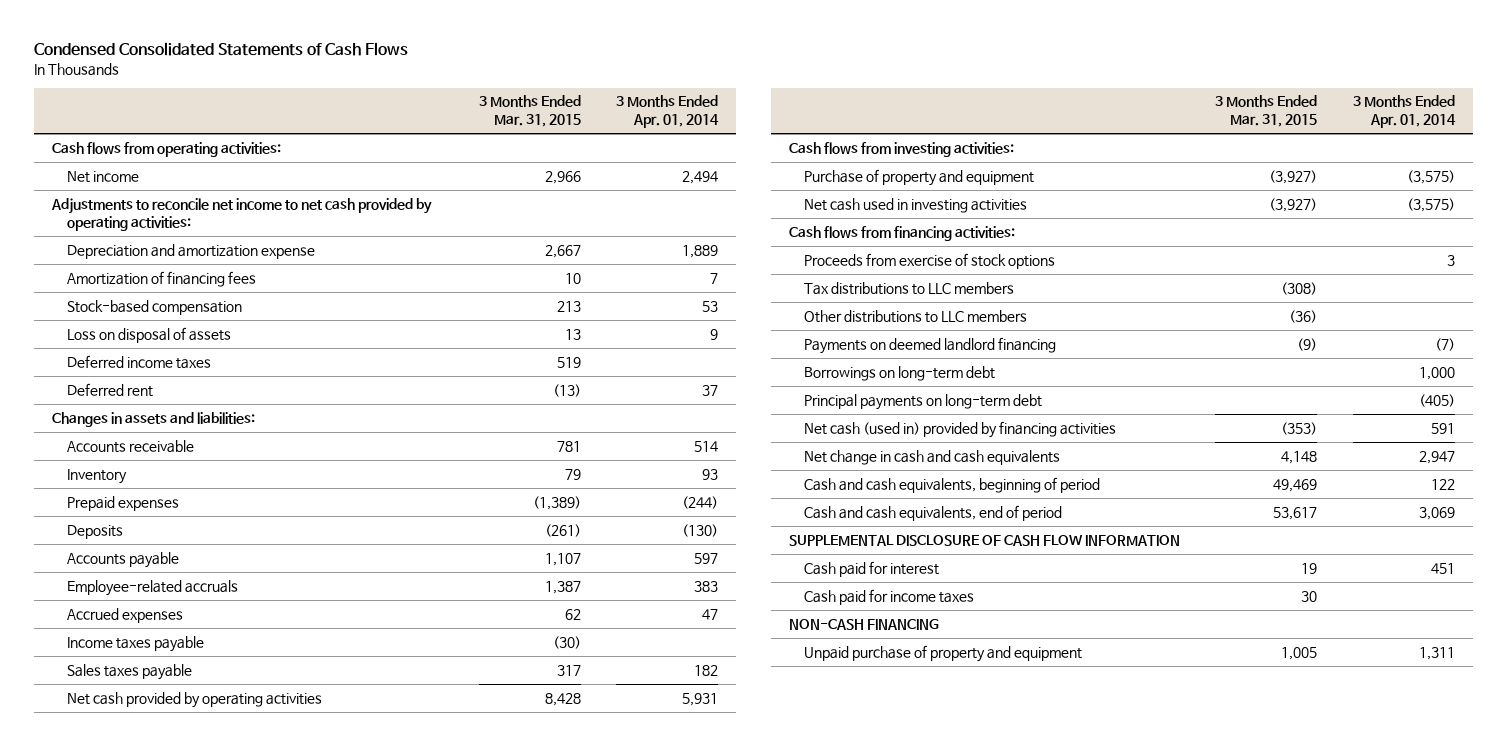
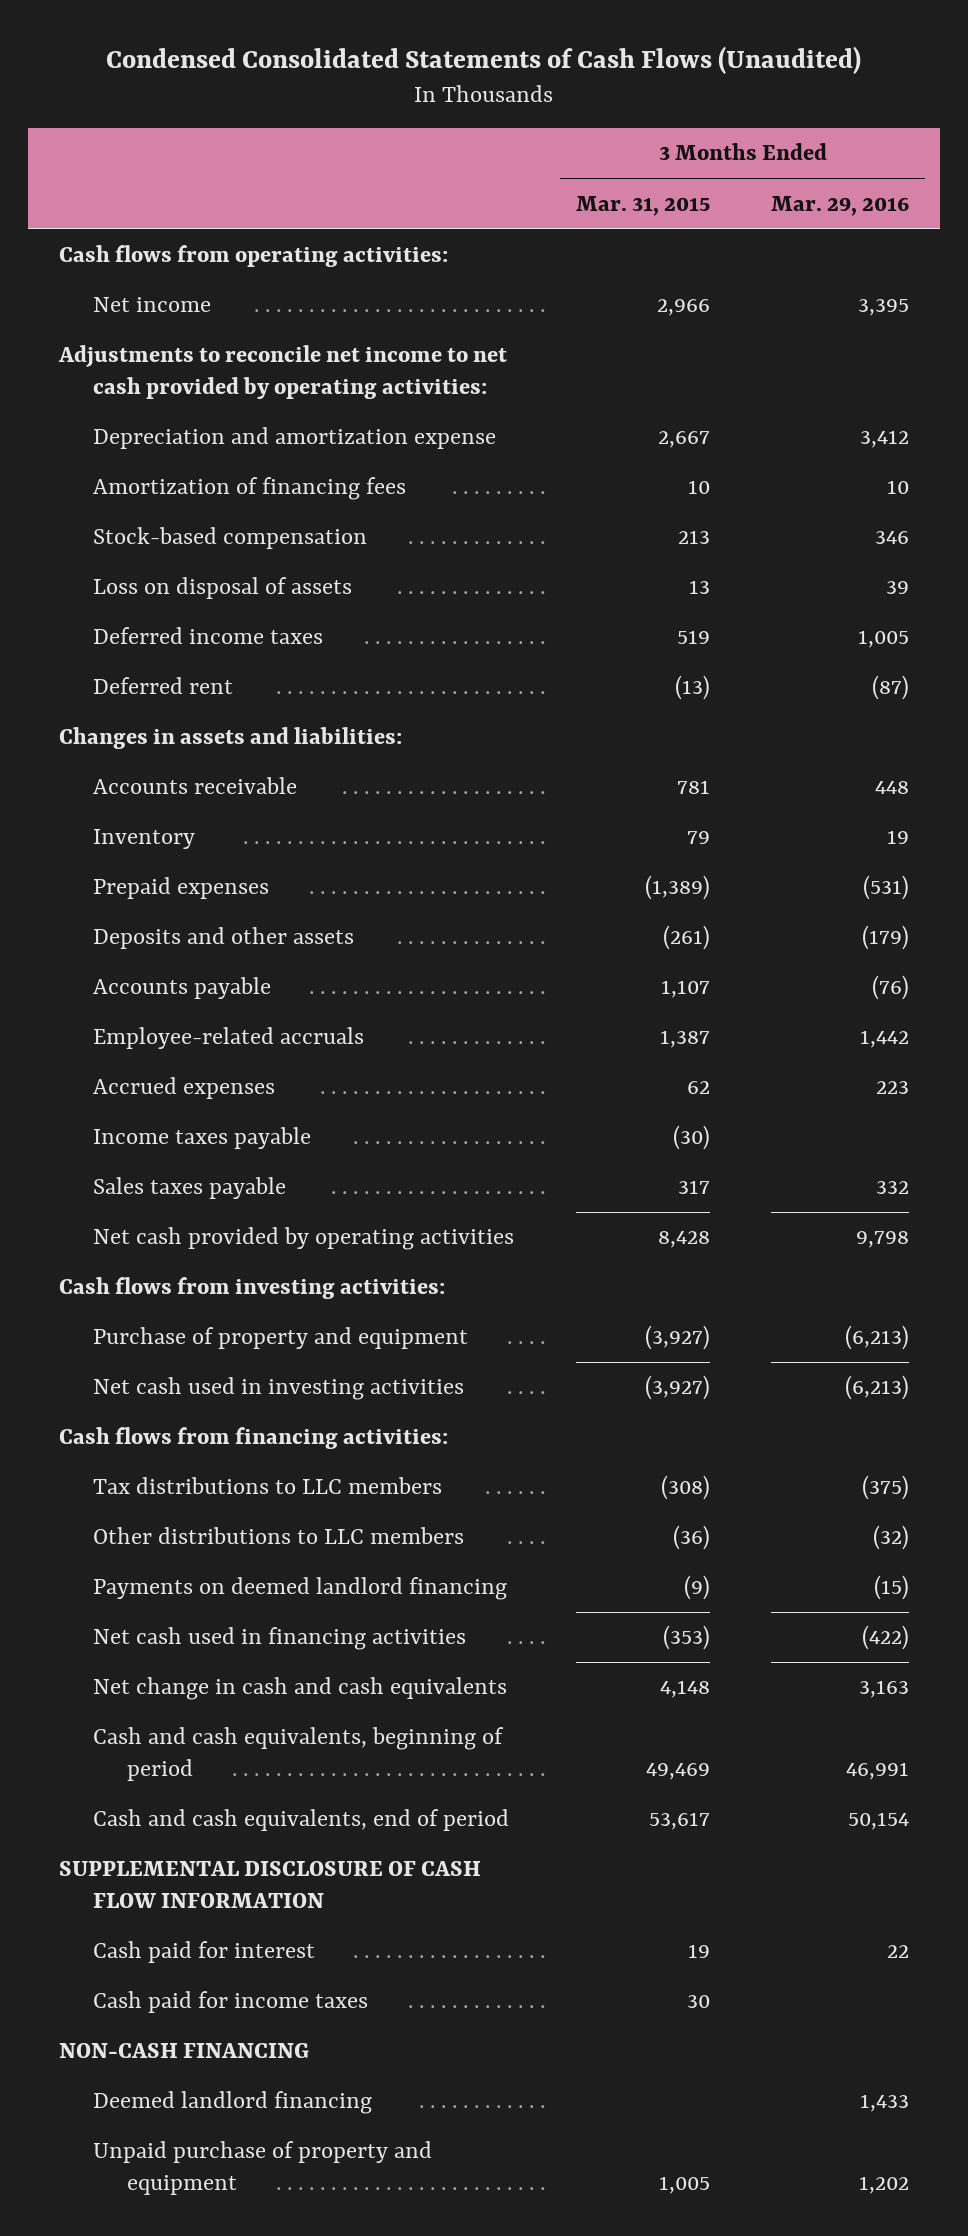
- Condensed Consolidated Statements of Cash Flows
+ Condensed Consolidated Statements of Cash Flows (Unaudited)
- | 3 Months Ended Mar. 31, 2015 | 3 Months Ended Apr. 01, 2014
+ | 3 Months Ended Mar. 31, 2015 | 3 Months Ended Mar. 29, 2016
- Deposits | (261) | (130)
+ Deposits and other assets | (261) | (179)
- Proceeds from exercise of stock options | | 3
- Borrowings on long-term debt | | 1,000
- Principal payments on long-term debt | | (405)
- Net cash (used in) provided by financing activities | (353) | 591
+ Net cash used in financing activities | (353) | (422)
+ Deemed landlord financing | | 1,433

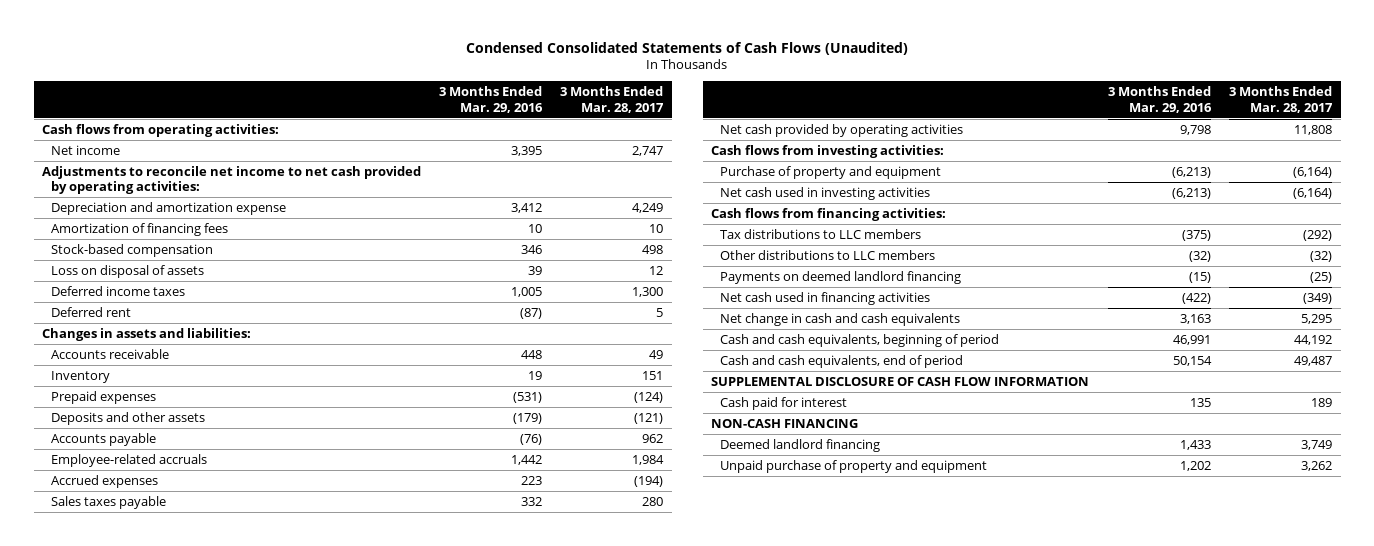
- | 3 Months Ended Mar. 31, 2015 | 3 Months Ended Mar. 29, 2016
+ | 3 Months Ended Mar. 29, 2016 | 3 Months Ended Mar. 28, 2017
- Income taxes payable | (30) |
- Cash paid for interest | 19 | 22
- Cash paid for income taxes | 30 |
+ Cash paid for interest | 135 | 189

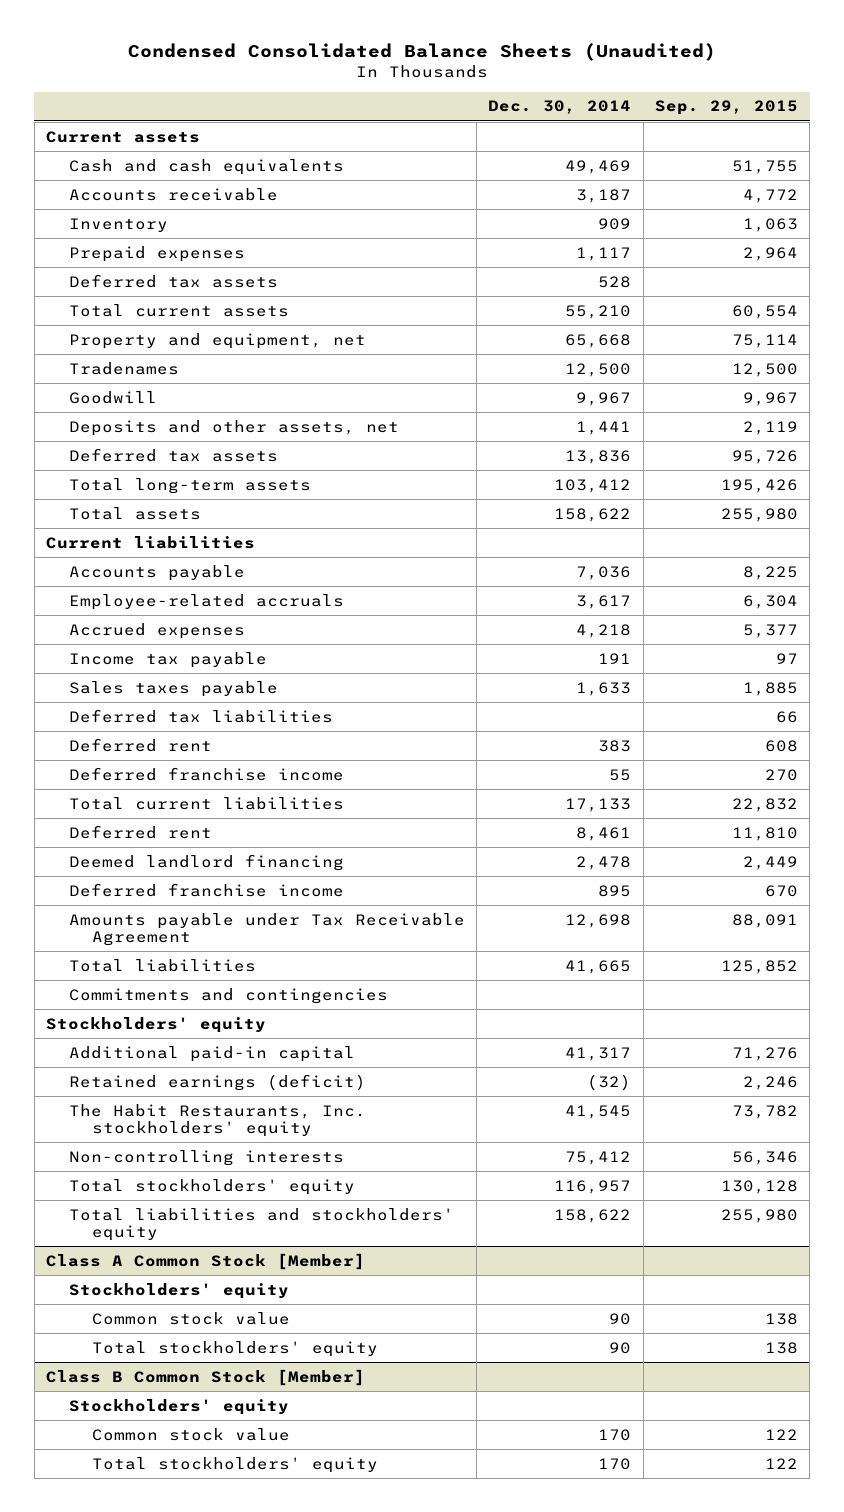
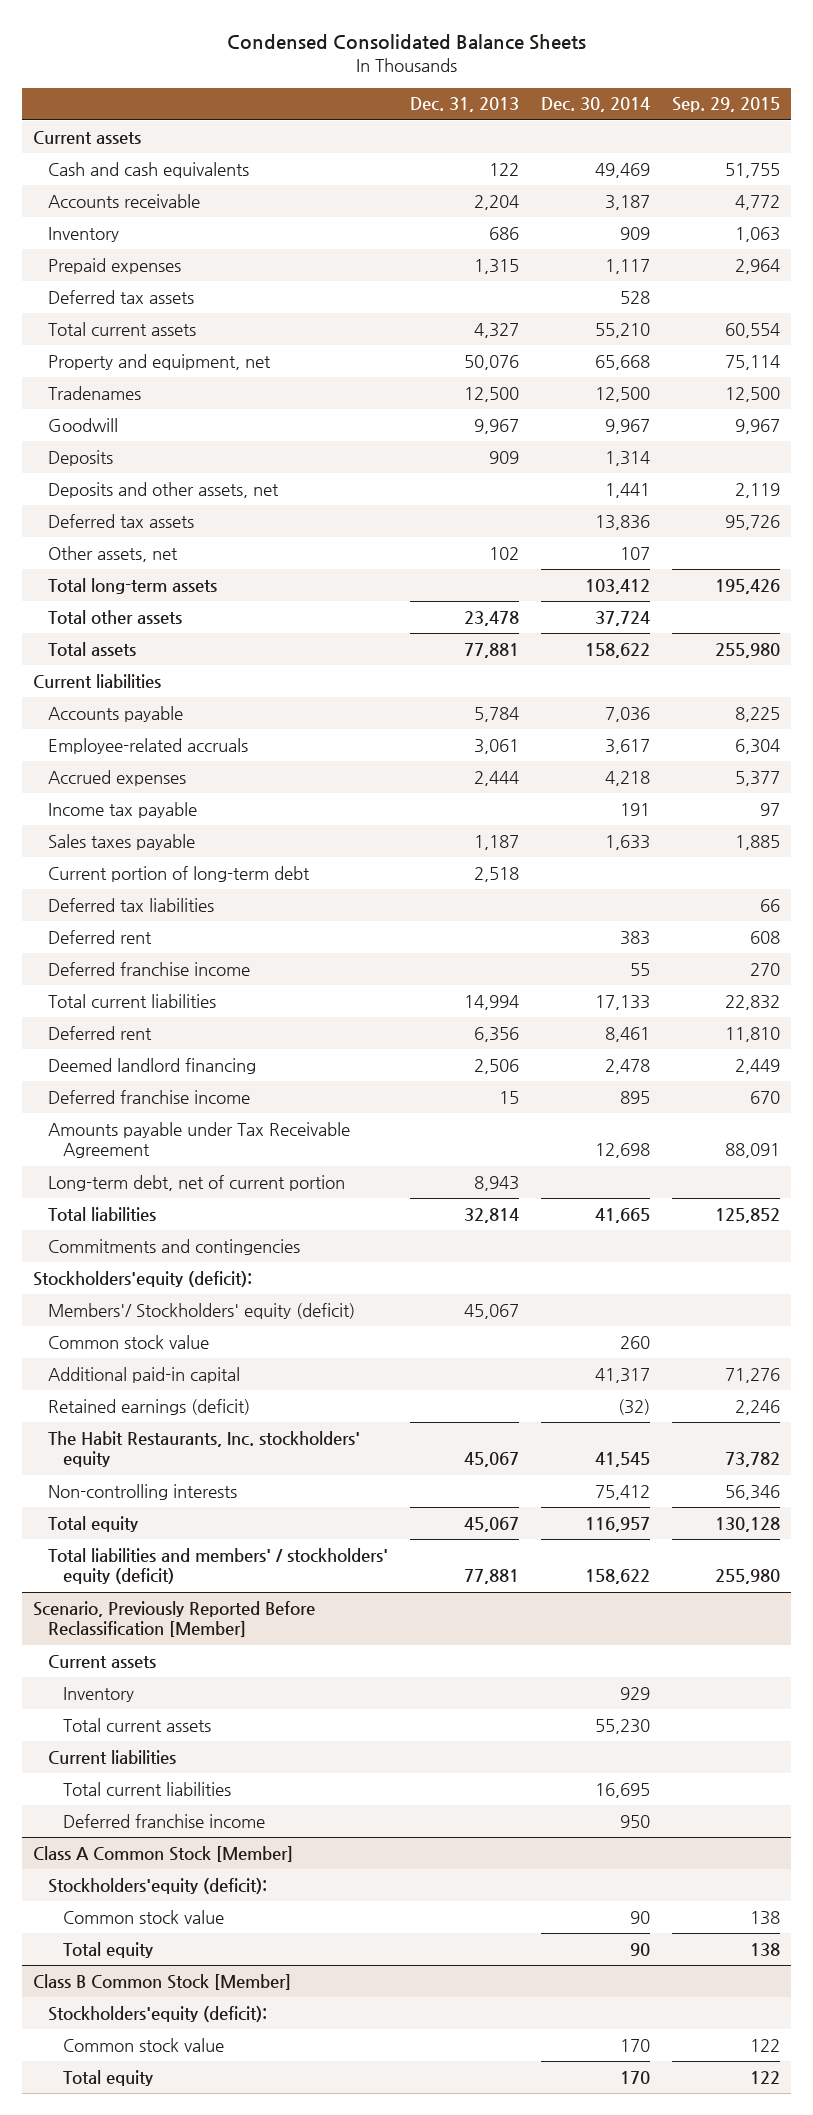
- Condensed Consolidated Balance Sheets (Unaudited)
+ Condensed Consolidated Balance Sheets
- | Dec. 30, 2014 | Sep. 29, 2015
+ | Dec. 31, 2013 | Dec. 30, 2014 | Sep. 29, 2015
+ Deposits | 909 | 1,314 |
+ Other assets, net | 102 | 107 |
+ Total other assets | 23,478 | 37,724 |
+ Current portion of long-term debt | 2,518 | |
+ Long-term debt, net of current portion | 8,943 | |
- Stockholders' equity
+ Stockholders'equity (deficit):
+ Members'/ Stockholders' equity (deficit) | 45,067 | |
+ Common stock value | | 260 |
- Total stockholders' equity | 116,957 | 130,128
- Total liabilities and stockholders' equity | 158,622 | 255,980
+ Total equity | 45,067 | 116,957 | 130,128
+ Total liabilities and members' / stockholders' equity (deficit) | 77,881 | 158,622 | 255,980
+ Scenario, Previously Reported Before Reclassification [Member]
+ Current assets
+ Inventory | | 929 |
+ Total current assets | | 55,230 |
+ Current liabilities
+ Total current liabilities | | 16,695 |
+ Deferred franchise income | | 950 |
@ Class A Common Stock [Member]
- Stockholders' equity
+ Stockholders'equity (deficit):
- Total stockholders' equity | 90 | 138
+ Total equity | | 90 | 138
@ Class B Common Stock [Member]
- Stockholders' equity
+ Stockholders'equity (deficit):
- Total stockholders' equity | 170 | 122
+ Total equity | | 170 | 122

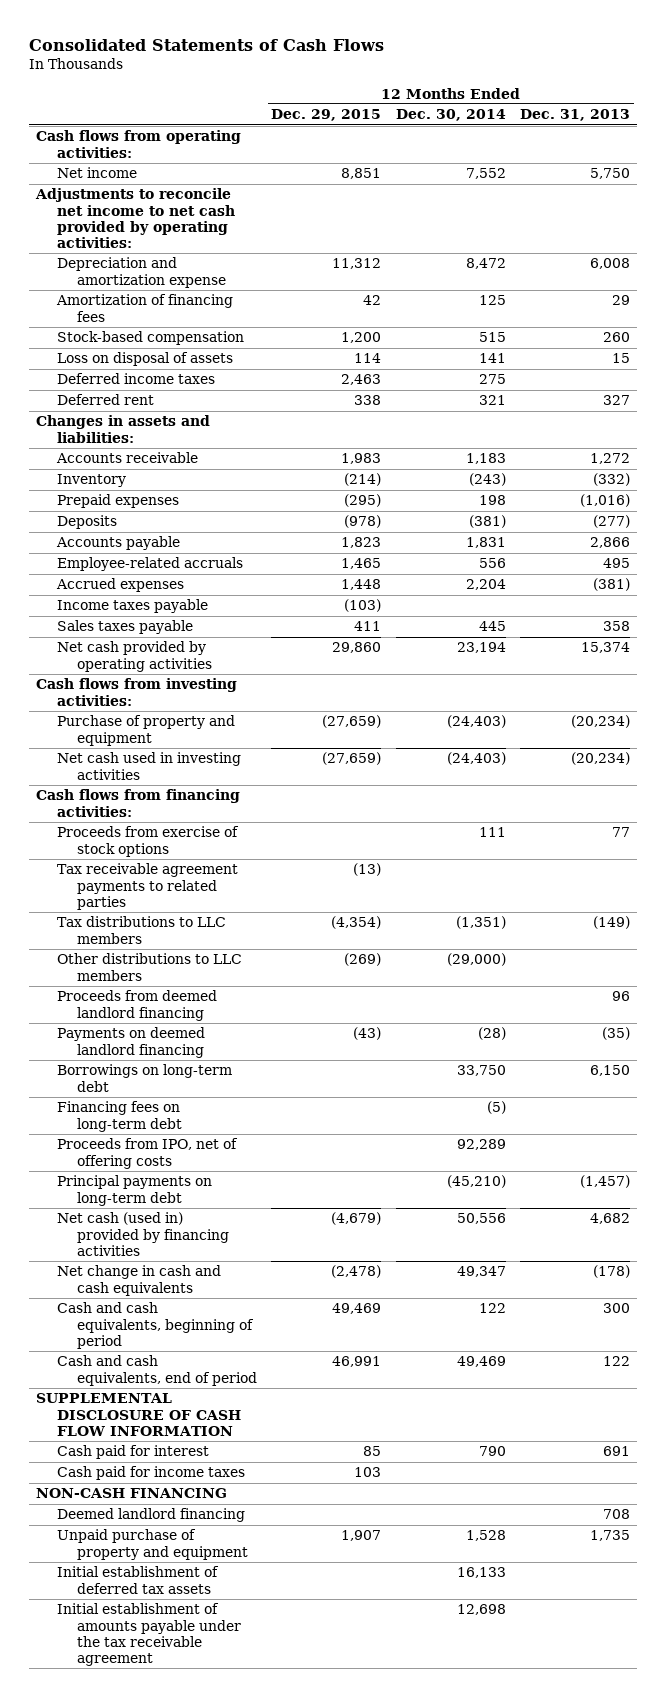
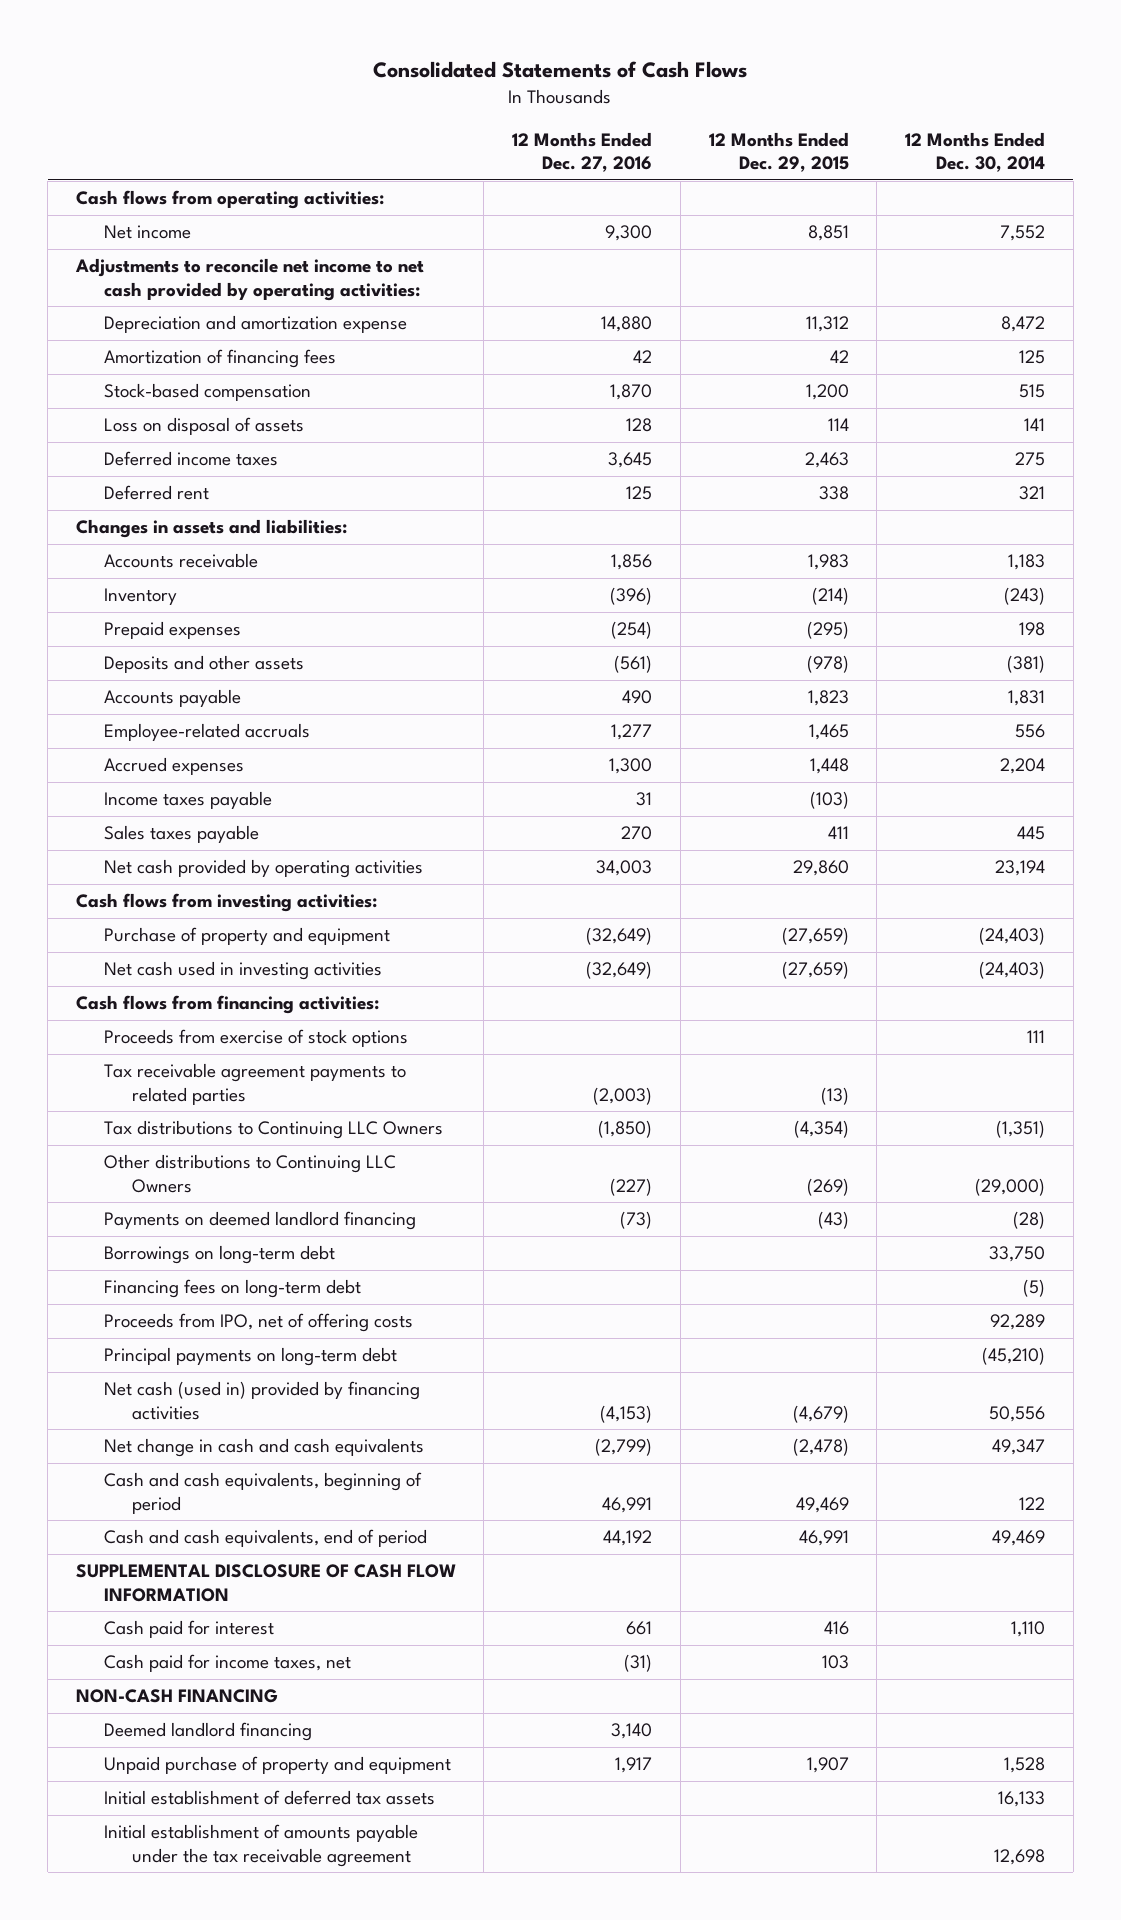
- | 12 Months Ended Dec. 29, 2015 | 12 Months Ended Dec. 30, 2014 | 12 Months Ended Dec. 31, 2013
+ | 12 Months Ended Dec. 27, 2016 | 12 Months Ended Dec. 29, 2015 | 12 Months Ended Dec. 30, 2014
- Deposits | (978) | (381) | (277)
+ Deposits and other assets | (561) | (978) | (381)
- Tax distributions to LLC members | (4,354) | (1,351) | (149)
- Other distributions to LLC members | (269) | (29,000) |
- Proceeds from deemed landlord financing | | | 96
+ Tax distributions to Continuing LLC Owners | (1,850) | (4,354) | (1,351)
+ Other distributions to Continuing LLC Owners | (227) | (269) | (29,000)
- Cash paid for interest | 85 | 790 | 691
- Cash paid for income taxes | 103 | |
+ Cash paid for interest | 661 | 416 | 1,110
+ Cash paid for income taxes, net | (31) | 103 |

